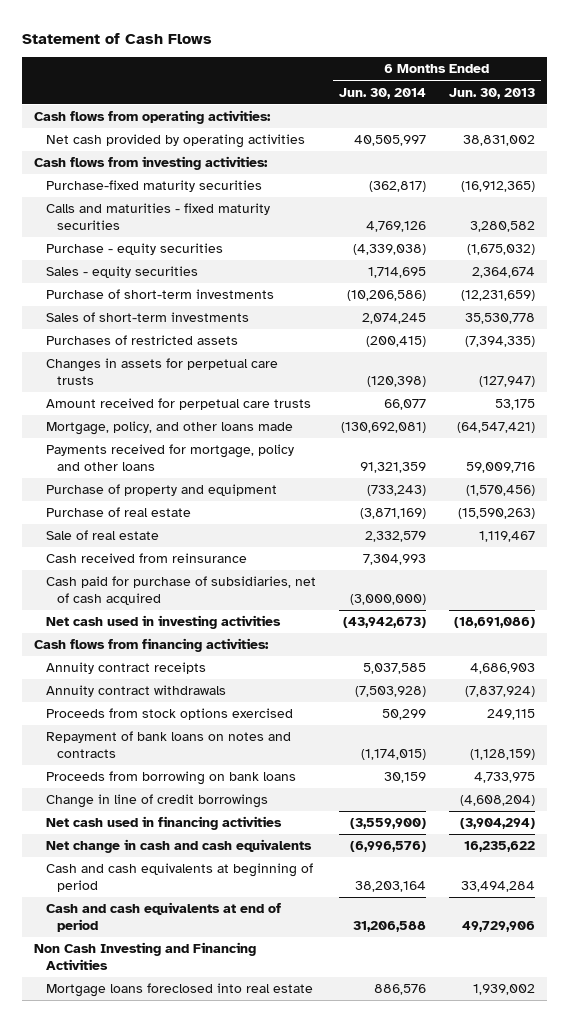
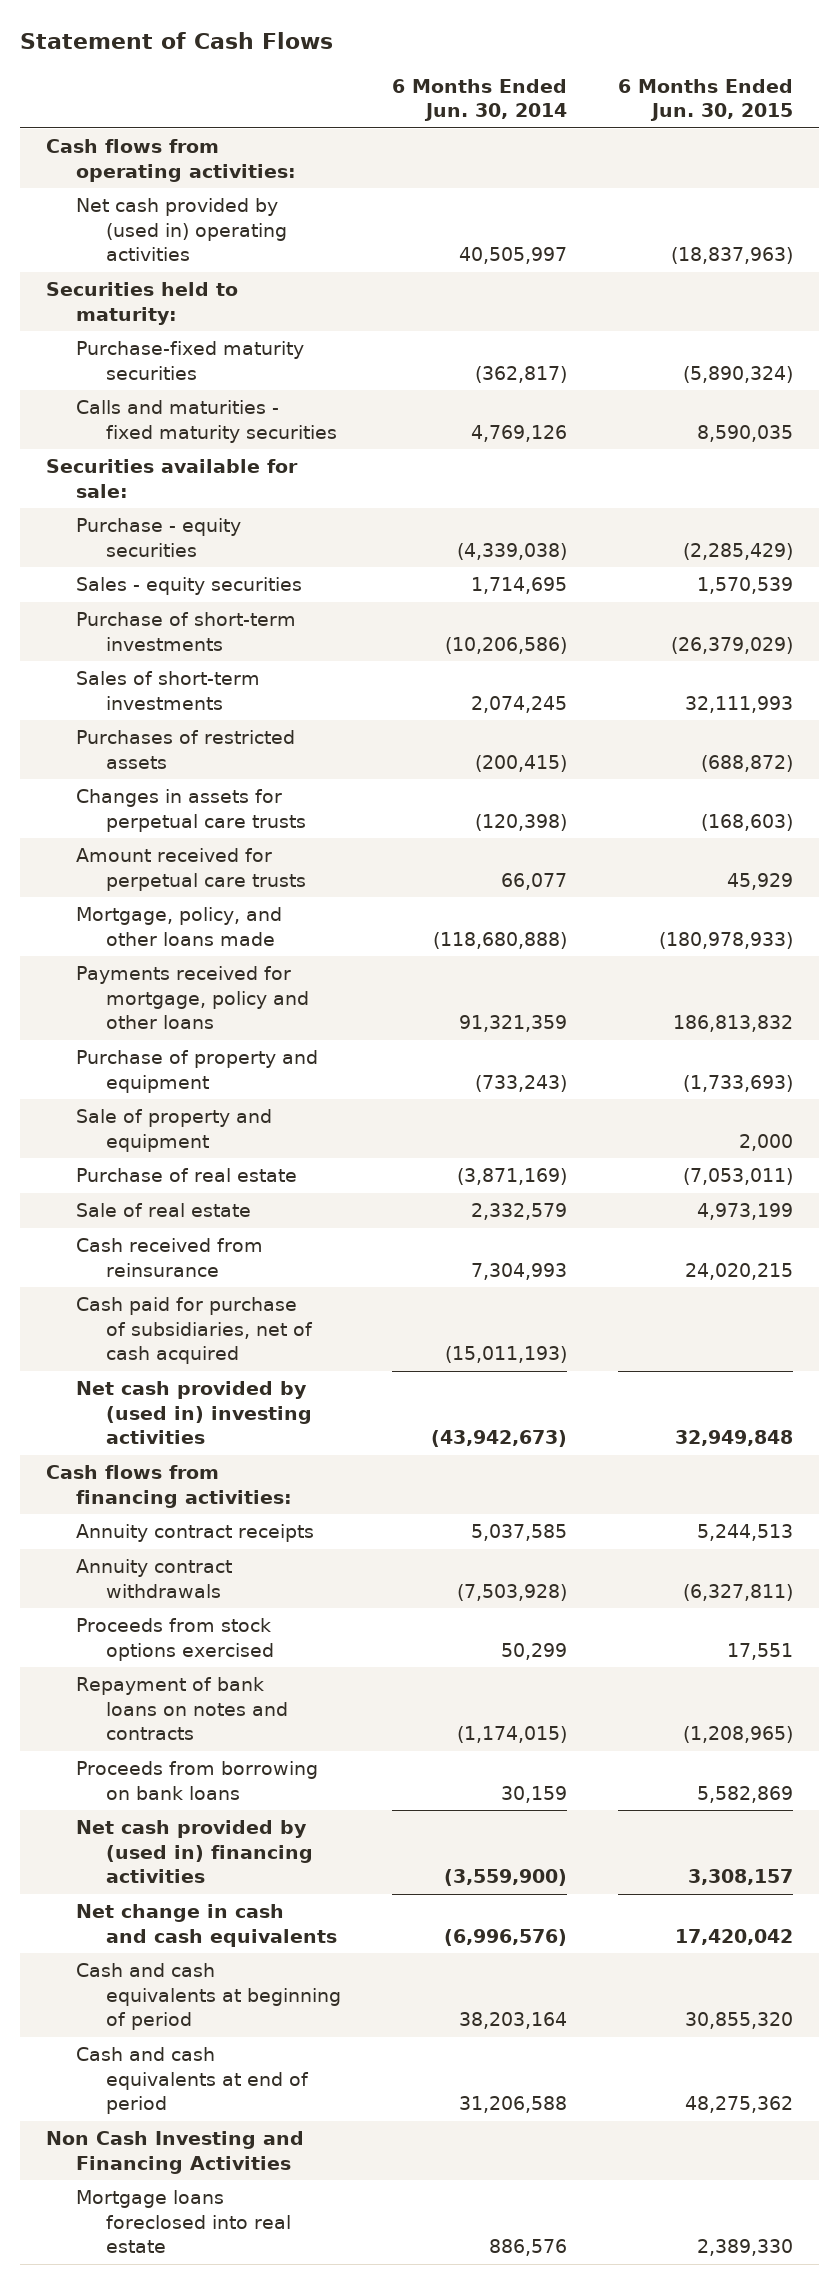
- | 6 Months Ended Jun. 30, 2014 | 6 Months Ended Jun. 30, 2013
+ | 6 Months Ended Jun. 30, 2014 | 6 Months Ended Jun. 30, 2015
- Net cash provided by operating activities | 40,505,997 | 38,831,002
- Cash flows from investing activities:
+ Net cash provided by (used in) operating activities | 40,505,997 | (18,837,963)
+ Securities held to maturity:
+ Securities available for sale:
- Mortgage, policy, and other loans made | (130,692,081) | (64,547,421)
+ Mortgage, policy, and other loans made | (118,680,888) | (180,978,933)
+ Sale of property and equipment | | 2,000
- Cash paid for purchase of subsidiaries, net of cash acquired | (3,000,000) |
- Net cash used in investing activities | (43,942,673) | (18,691,086)
+ Cash paid for purchase of subsidiaries, net of cash acquired | (15,011,193) |
+ Net cash provided by (used in) investing activities | (43,942,673) | 32,949,848
- Change in line of credit borrowings | | (4,608,204)
- Net cash used in financing activities | (3,559,900) | (3,904,294)
+ Net cash provided by (used in) financing activities | (3,559,900) | 3,308,157

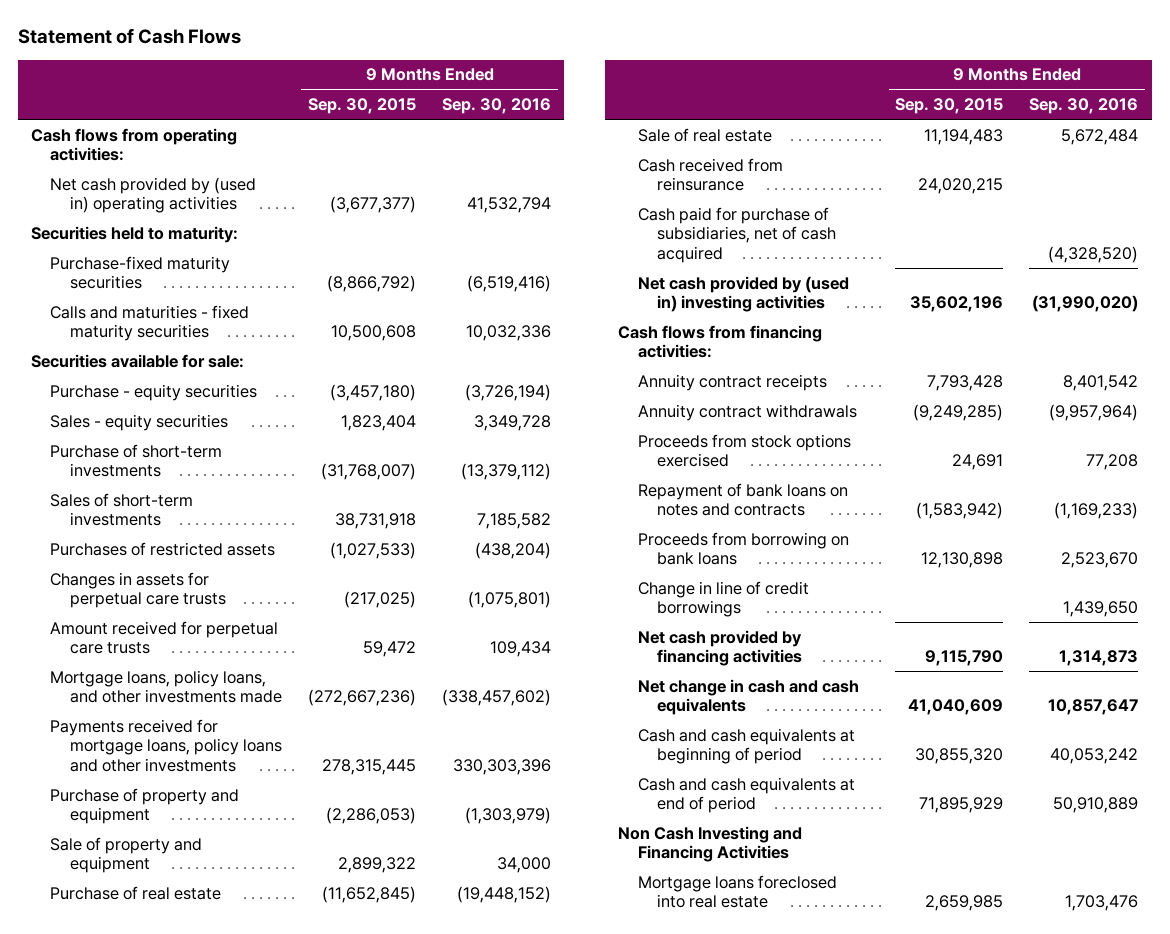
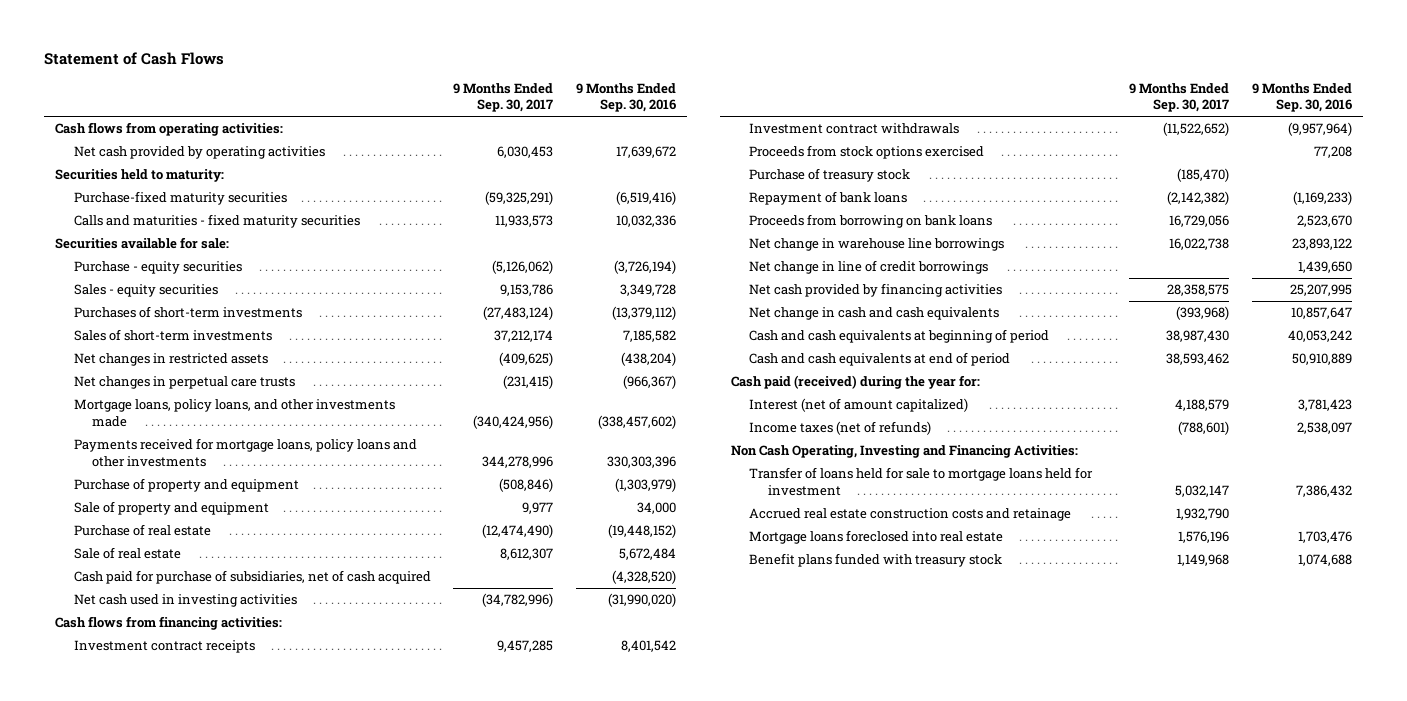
- | 9 Months Ended Sep. 30, 2015 | 9 Months Ended Sep. 30, 2016
+ | 9 Months Ended Sep. 30, 2017 | 9 Months Ended Sep. 30, 2016
- Net cash provided by (used in) operating activities | (3,677,377) | 41,532,794
+ Net cash provided by operating activities | 6,030,453 | 17,639,672
- Purchase of short-term investments | (31,768,007) | (13,379,112)
+ Purchases of short-term investments | (27,483,124) | (13,379,112)
- Purchases of restricted assets | (1,027,533) | (438,204)
- Changes in assets for perpetual care trusts | (217,025) | (1,075,801)
- Amount received for perpetual care trusts | 59,472 | 109,434
+ Net changes in restricted assets | (409,625) | (438,204)
+ Net changes in perpetual care trusts | (231,415) | (966,367)
- Cash received from reinsurance | 24,020,215 |
- Net cash provided by (used in) investing activities | 35,602,196 | (31,990,020)
+ Net cash used in investing activities | (34,782,996) | (31,990,020)
- Annuity contract receipts | 7,793,428 | 8,401,542
- Annuity contract withdrawals | (9,249,285) | (9,957,964)
+ Investment contract receipts | 9,457,285 | 8,401,542
+ Investment contract withdrawals | (11,522,652) | (9,957,964)
- Repayment of bank loans on notes and contracts | (1,583,942) | (1,169,233)
+ Purchase of treasury stock | (185,470) |
+ Repayment of bank loans | (2,142,382) | (1,169,233)
- Change in line of credit borrowings | | 1,439,650
- Net cash provided by financing activities | 9,115,790 | 1,314,873
+ Net change in warehouse line borrowings | 16,022,738 | 23,893,122
+ Net change in line of credit borrowings | | 1,439,650
+ Net cash provided by financing activities | 28,358,575 | 25,207,995
- Non Cash Investing and Financing Activities
+ Cash paid (received) during the year for:
+ Interest (net of amount capitalized) | 4,188,579 | 3,781,423
+ Income taxes (net of refunds) | (788,601) | 2,538,097
+ Non Cash Operating, Investing and Financing Activities:
+ Transfer of loans held for sale to mortgage loans held for investment | 5,032,147 | 7,386,432
+ Accrued real estate construction costs and retainage | 1,932,790 |
+ Benefit plans funded with treasury stock | 1,149,968 | 1,074,688

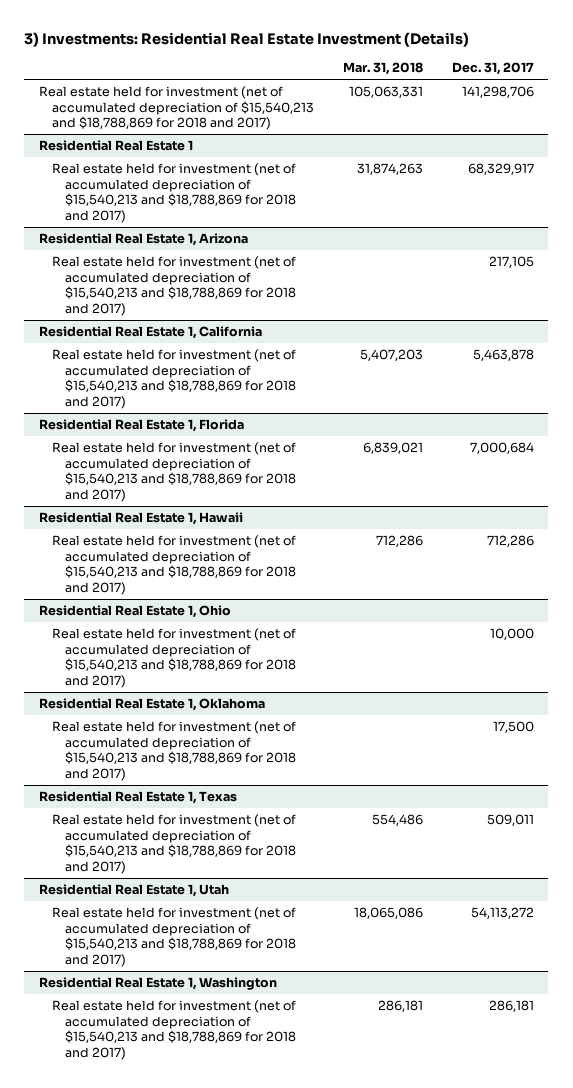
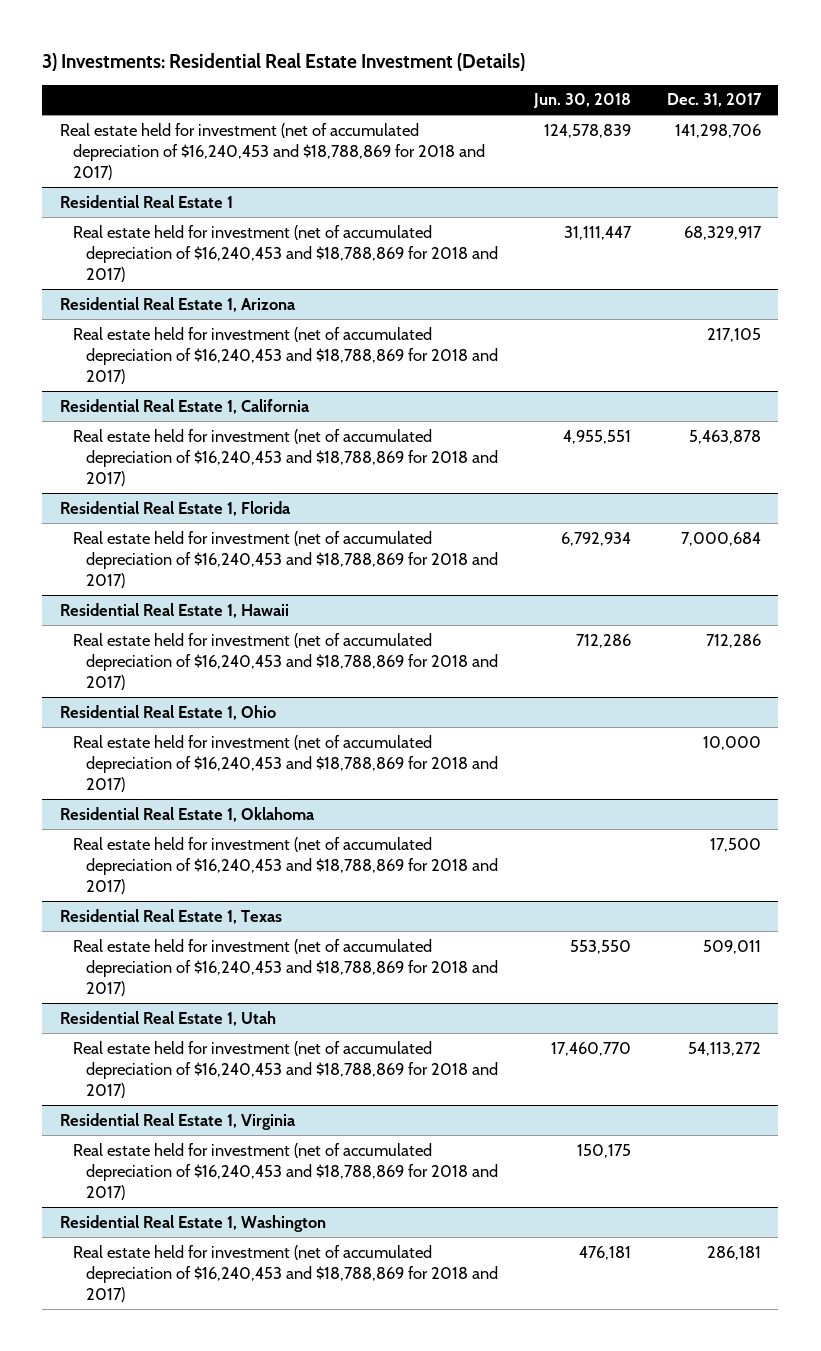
- | Mar. 31, 2018 | Dec. 31, 2017
+ | Jun. 30, 2018 | Dec. 31, 2017
- Real estate held for investment (net of accumulated depreciation of $15,540,213 and $18,788,869 for 2018 and 2017) | 105,063,331 | 141,298,706
+ Real estate held for investment (net of accumulated depreciation of $16,240,453 and $18,788,869 for 2018 and 2017) | 124,578,839 | 141,298,706
@ Residential Real Estate 1
- Real estate held for investment (net of accumulated depreciation of $15,540,213 and $18,788,869 for 2018 and 2017) | 31,874,263 | 68,329,917
+ Real estate held for investment (net of accumulated depreciation of $16,240,453 and $18,788,869 for 2018 and 2017) | 31,111,447 | 68,329,917
@ Residential Real Estate 1, Arizona
- Real estate held for investment (net of accumulated depreciation of $15,540,213 and $18,788,869 for 2018 and 2017) | | 217,105
+ Real estate held for investment (net of accumulated depreciation of $16,240,453 and $18,788,869 for 2018 and 2017) | | 217,105
@ Residential Real Estate 1, California
- Real estate held for investment (net of accumulated depreciation of $15,540,213 and $18,788,869 for 2018 and 2017) | 5,407,203 | 5,463,878
+ Real estate held for investment (net of accumulated depreciation of $16,240,453 and $18,788,869 for 2018 and 2017) | 4,955,551 | 5,463,878
@ Residential Real Estate 1, Florida
- Real estate held for investment (net of accumulated depreciation of $15,540,213 and $18,788,869 for 2018 and 2017) | 6,839,021 | 7,000,684
+ Real estate held for investment (net of accumulated depreciation of $16,240,453 and $18,788,869 for 2018 and 2017) | 6,792,934 | 7,000,684
@ Residential Real Estate 1, Hawaii
- Real estate held for investment (net of accumulated depreciation of $15,540,213 and $18,788,869 for 2018 and 2017) | 712,286 | 712,286
+ Real estate held for investment (net of accumulated depreciation of $16,240,453 and $18,788,869 for 2018 and 2017) | 712,286 | 712,286
@ Residential Real Estate 1, Ohio
- Real estate held for investment (net of accumulated depreciation of $15,540,213 and $18,788,869 for 2018 and 2017) | | 10,000
+ Real estate held for investment (net of accumulated depreciation of $16,240,453 and $18,788,869 for 2018 and 2017) | | 10,000
@ Residential Real Estate 1, Oklahoma
- Real estate held for investment (net of accumulated depreciation of $15,540,213 and $18,788,869 for 2018 and 2017) | | 17,500
+ Real estate held for investment (net of accumulated depreciation of $16,240,453 and $18,788,869 for 2018 and 2017) | | 17,500
@ Residential Real Estate 1, Texas
- Real estate held for investment (net of accumulated depreciation of $15,540,213 and $18,788,869 for 2018 and 2017) | 554,486 | 509,011
+ Real estate held for investment (net of accumulated depreciation of $16,240,453 and $18,788,869 for 2018 and 2017) | 553,550 | 509,011
@ Residential Real Estate 1, Utah
- Real estate held for investment (net of accumulated depreciation of $15,540,213 and $18,788,869 for 2018 and 2017) | 18,065,086 | 54,113,272
+ Real estate held for investment (net of accumulated depreciation of $16,240,453 and $18,788,869 for 2018 and 2017) | 17,460,770 | 54,113,272
+ Residential Real Estate 1, Virginia
+ Real estate held for investment (net of accumulated depreciation of $16,240,453 and $18,788,869 for 2018 and 2017) | 150,175 |
@ Residential Real Estate 1, Washington
- Real estate held for investment (net of accumulated depreciation of $15,540,213 and $18,788,869 for 2018 and 2017) | 286,181 | 286,181
+ Real estate held for investment (net of accumulated depreciation of $16,240,453 and $18,788,869 for 2018 and 2017) | 476,181 | 286,181

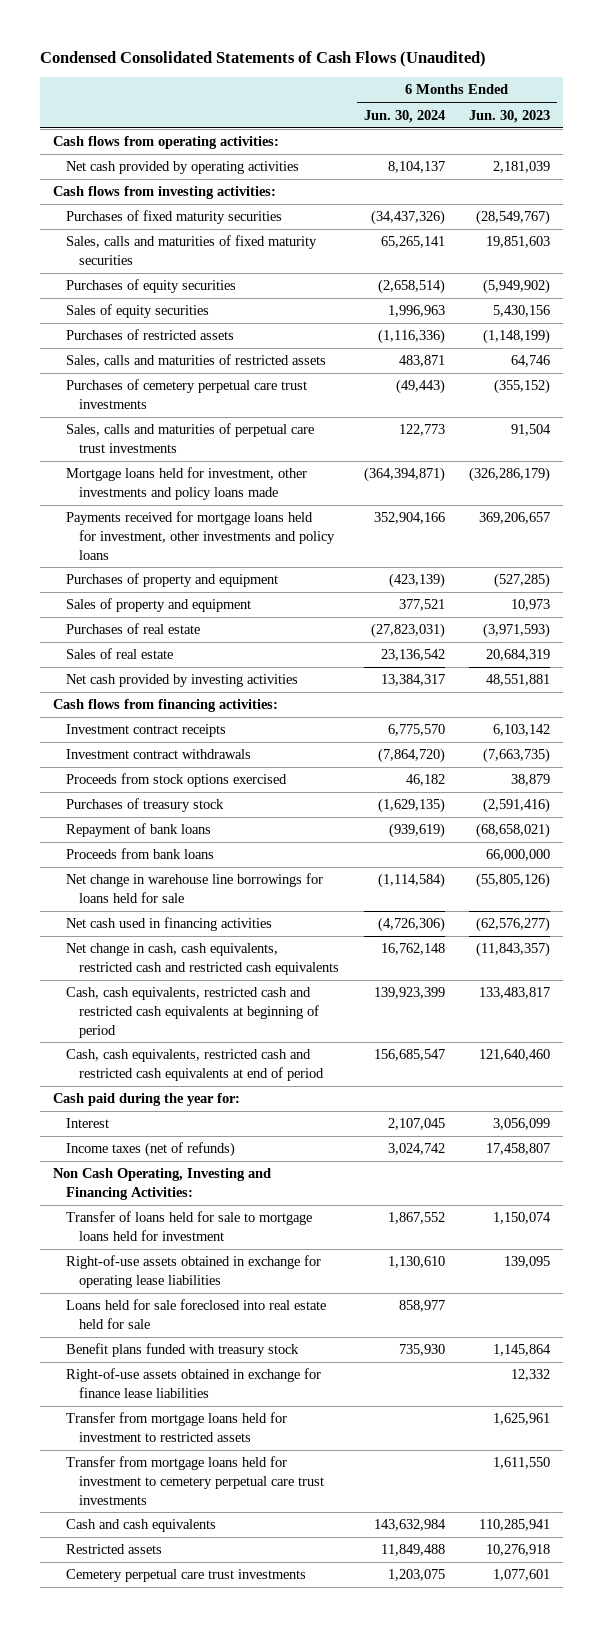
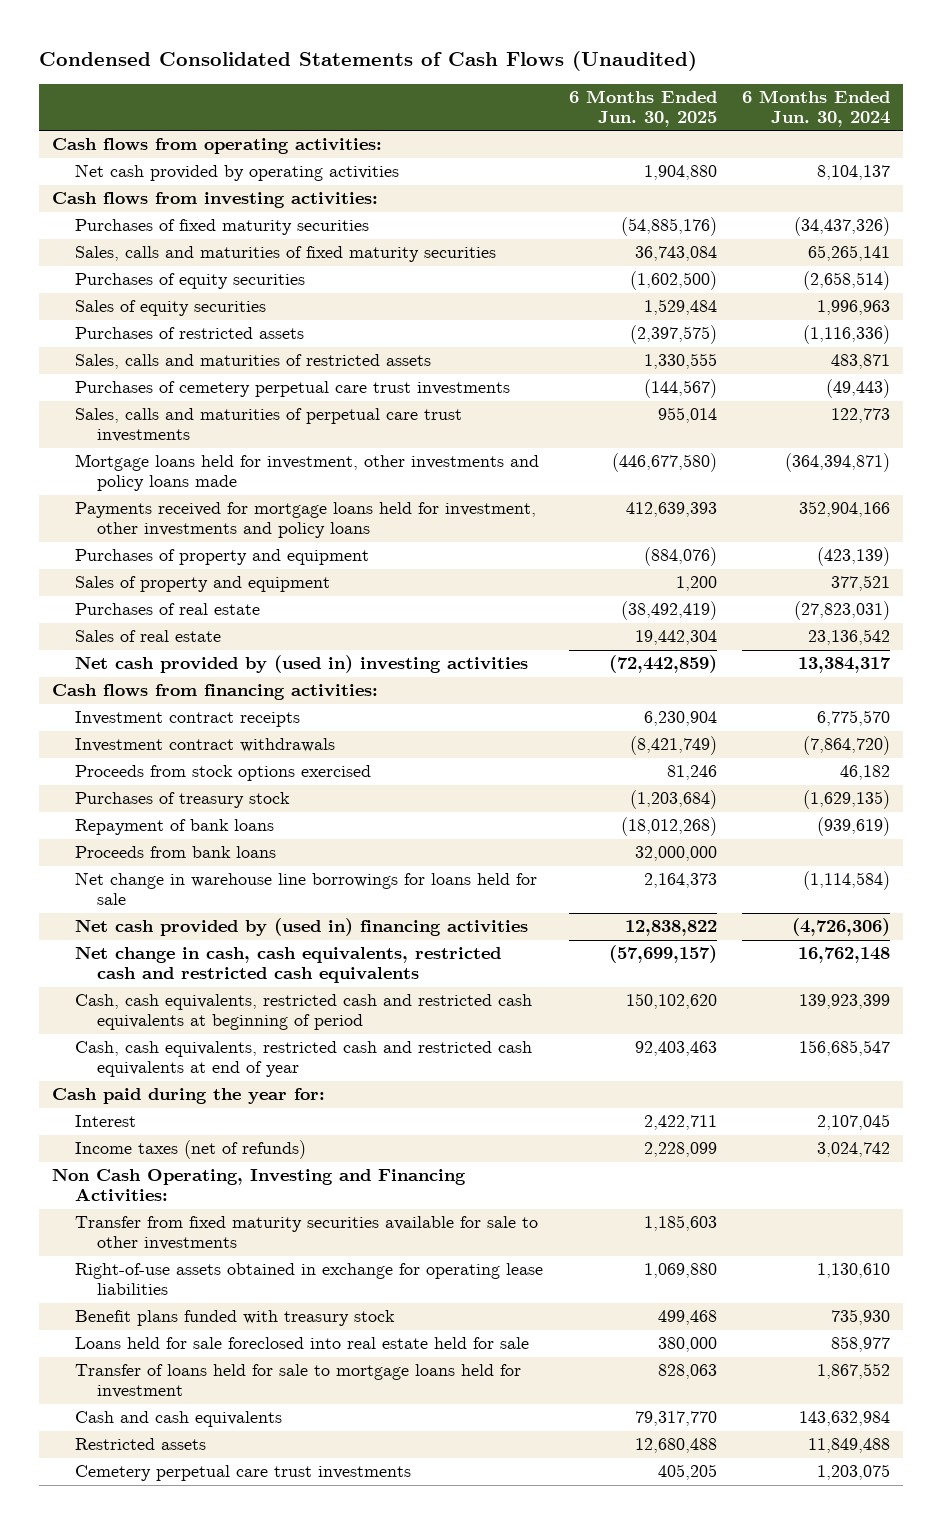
- | 6 Months Ended Jun. 30, 2024 | 6 Months Ended Jun. 30, 2023
+ | 6 Months Ended Jun. 30, 2025 | 6 Months Ended Jun. 30, 2024
- Net cash provided by investing activities | 13,384,317 | 48,551,881
+ Net cash provided by (used in) investing activities | (72,442,859) | 13,384,317
- Net cash used in financing activities | (4,726,306) | (62,576,277)
+ Net cash provided by (used in) financing activities | 12,838,822 | (4,726,306)
- Cash, cash equivalents, restricted cash and restricted cash equivalents at end of period | 156,685,547 | 121,640,460
+ Cash, cash equivalents, restricted cash and restricted cash equivalents at end of year | 92,403,463 | 156,685,547
+ Transfer from fixed maturity securities available for sale to other investments | 1,185,603 |
- Right-of-use assets obtained in exchange for finance lease liabilities | | 12,332
- Transfer from mortgage loans held for investment to restricted assets | | 1,625,961
- Transfer from mortgage loans held for investment to cemetery perpetual care trust investments | | 1,611,550
moved down: Loans held for sale foreclosed into real estate held for sale | 380,000 | 858,977
moved down: Transfer of loans held for sale to mortgage loans held for investment | 828,063 | 1,867,552

